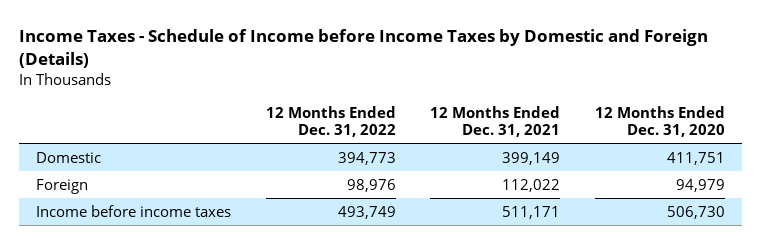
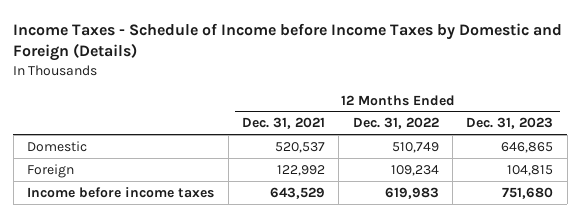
- | 12 Months Ended Dec. 31, 2022 | 12 Months Ended Dec. 31, 2021 | 12 Months Ended Dec. 31, 2020
+ | 12 Months Ended Dec. 31, 2021 | 12 Months Ended Dec. 31, 2022 | 12 Months Ended Dec. 31, 2023
- Domestic | 394,773 | 399,149 | 411,751
- Foreign | 98,976 | 112,022 | 94,979
- Income before income taxes | 493,749 | 511,171 | 506,730
+ Domestic | 520,537 | 510,749 | 646,865
+ Foreign | 122,992 | 109,234 | 104,815
+ Income before income taxes | 643,529 | 619,983 | 751,680

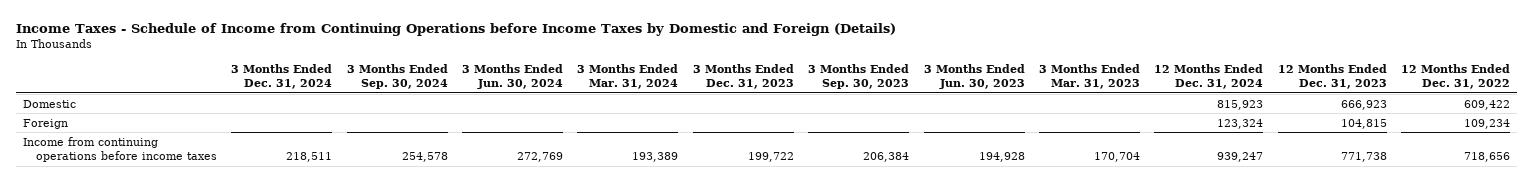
- Income Taxes - Schedule of Income before Income Taxes by Domestic and Foreign (Details)
+ Income Taxes - Schedule of Income from Continuing Operations before Income Taxes by Domestic and Foreign (Details)
- | 12 Months Ended Dec. 31, 2021 | 12 Months Ended Dec. 31, 2022 | 12 Months Ended Dec. 31, 2023
+ | 3 Months Ended Dec. 31, 2024 | 3 Months Ended Sep. 30, 2024 | 3 Months Ended Jun. 30, 2024 | 3 Months Ended Mar. 31, 2024 | 3 Months Ended Dec. 31, 2023 | 3 Months Ended Sep. 30, 2023 | 3 Months Ended Jun. 30, 2023 | 3 Months Ended Mar. 31, 2023 | 12 Months Ended Dec. 31, 2024 | 12 Months Ended Dec. 31, 2023 | 12 Months Ended Dec. 31, 2022
- Domestic | 520,537 | 510,749 | 646,865
+ Domestic | | | | | | | | | 815,923 | 666,923 | 609,422
- Income before income taxes | 643,529 | 619,983 | 751,680
+ Income from continuing operations before income taxes | 218,511 | 254,578 | 272,769 | 193,389 | 199,722 | 206,384 | 194,928 | 170,704 | 939,247 | 771,738 | 718,656

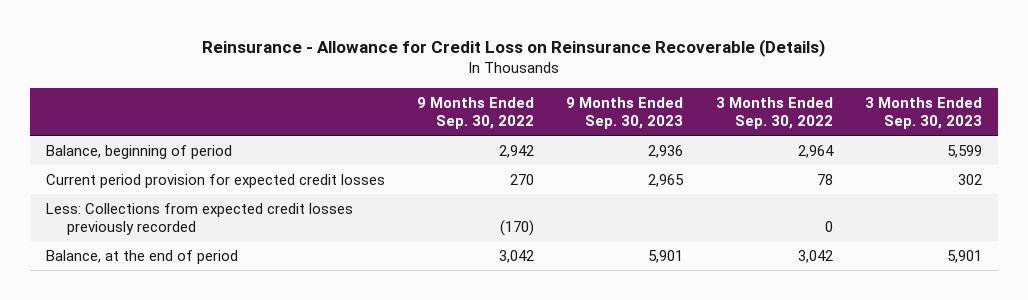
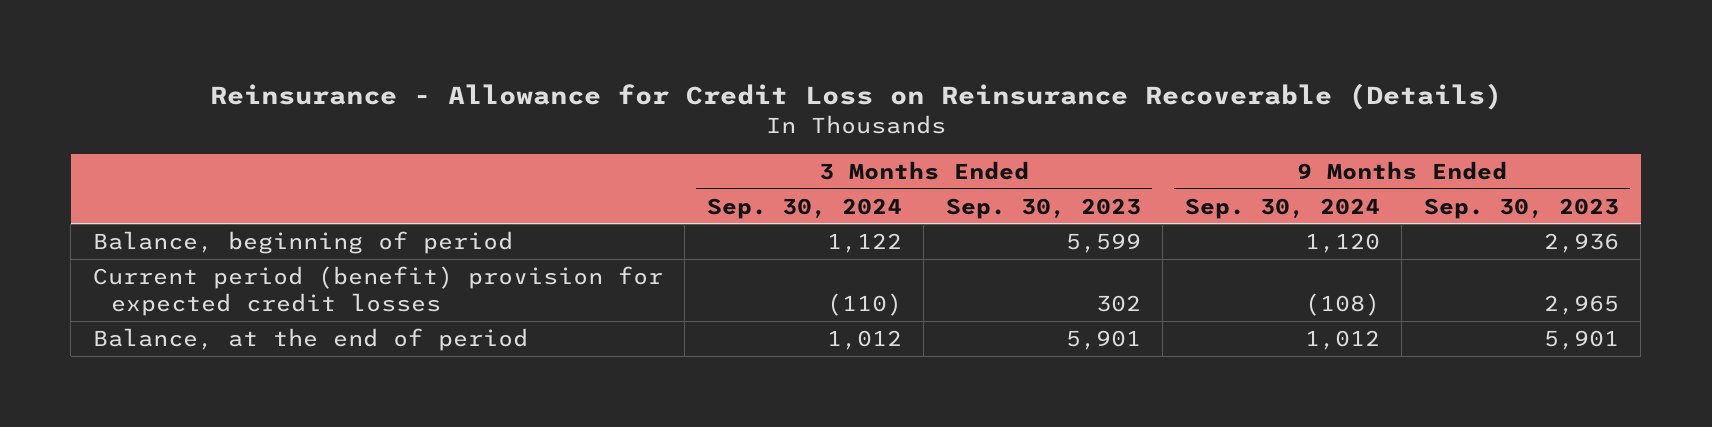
- | 9 Months Ended Sep. 30, 2022 | 9 Months Ended Sep. 30, 2023 | 3 Months Ended Sep. 30, 2022 | 3 Months Ended Sep. 30, 2023
+ | 3 Months Ended Sep. 30, 2024 | 3 Months Ended Sep. 30, 2023 | 9 Months Ended Sep. 30, 2024 | 9 Months Ended Sep. 30, 2023
- Current period provision for expected credit losses | 270 | 2,965 | 78 | 302
- Less: Collections from expected credit losses previously recorded | (170) | | 0 |
+ Current period (benefit) provision for expected credit losses | (110) | 302 | (108) | 2,965

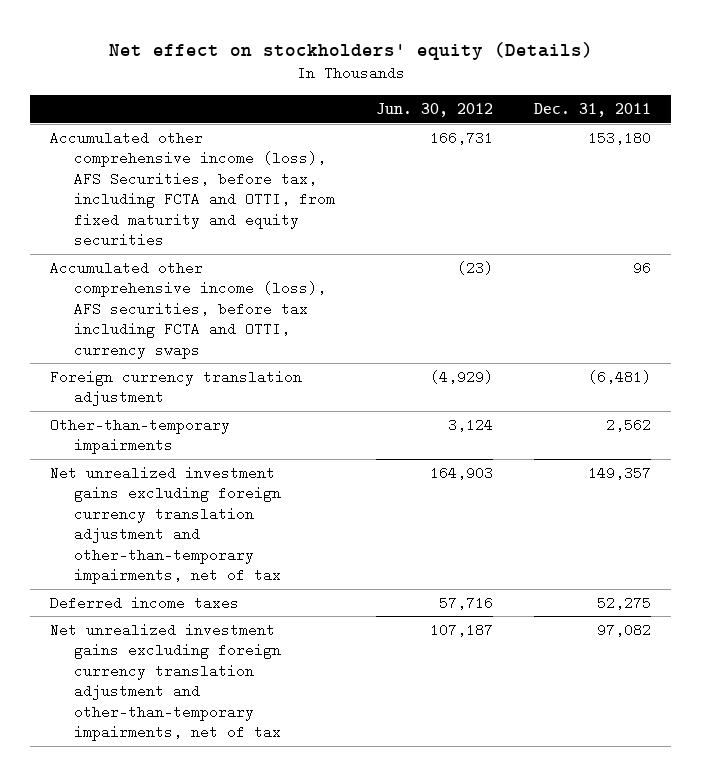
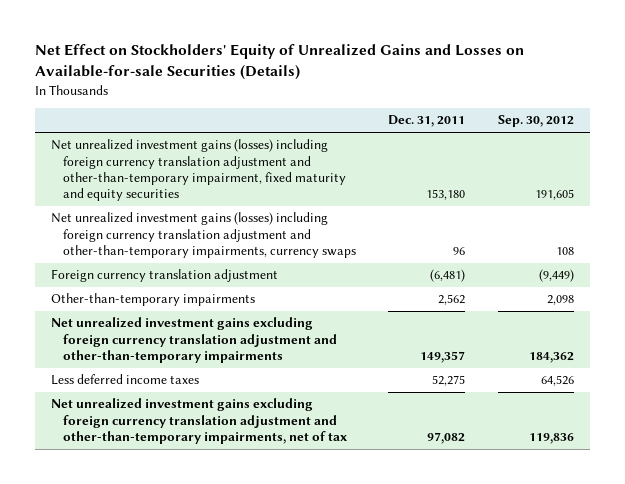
- Net effect on stockholders' equity (Details)
+ Net Effect on Stockholders' Equity of Unrealized Gains and Losses on Available-for-sale Securities (Details)
- | Jun. 30, 2012 | Dec. 31, 2011
+ | Dec. 31, 2011 | Sep. 30, 2012
- Accumulated other comprehensive income (loss), AFS Securities, before tax, including FCTA and OTTI, from fixed maturity and equity securities | 166,731 | 153,180
- Accumulated other comprehensive income (loss), AFS securities, before tax including FCTA and OTTI, currency swaps | (23) | 96
+ Net unrealized investment gains (losses) including foreign currency translation adjustment and other-than-temporary impairment, fixed maturity and equity securities | 153,180 | 191,605
+ Net unrealized investment gains (losses) including foreign currency translation adjustment and other-than-temporary impairments, currency swaps | 96 | 108
- Net unrealized investment gains excluding foreign currency translation adjustment and other-than-temporary impairments, net of tax | 164,903 | 149,357
- Deferred income taxes | 57,716 | 52,275
+ Net unrealized investment gains excluding foreign currency translation adjustment and other-than-temporary impairments | 149,357 | 184,362
+ Less deferred income taxes | 52,275 | 64,526

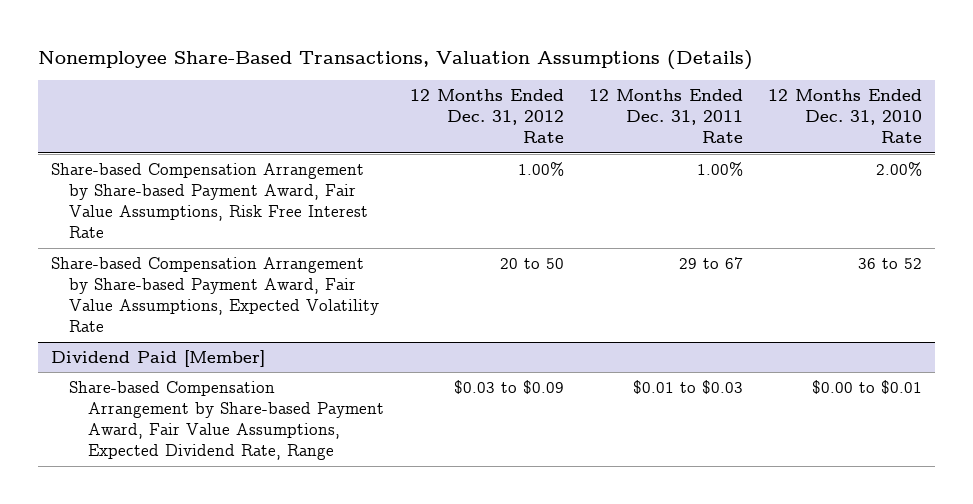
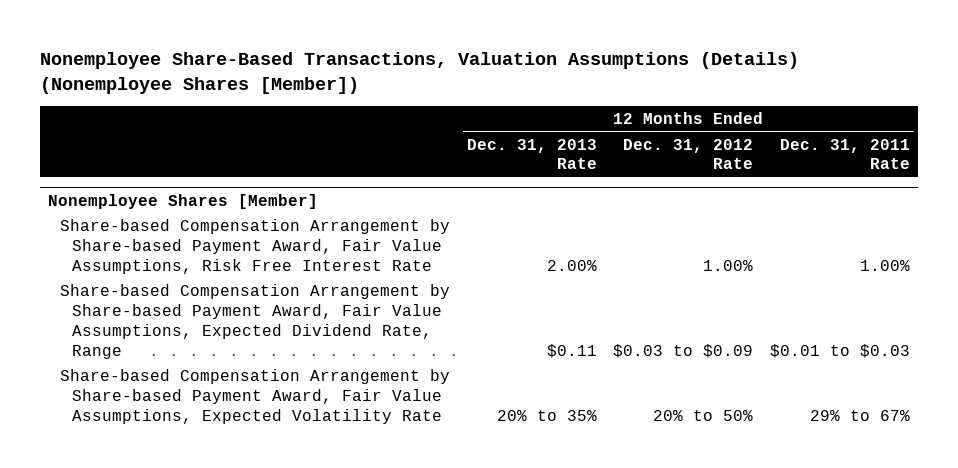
- Nonemployee Share-Based Transactions, Valuation Assumptions (Details)
+ Nonemployee Share-Based Transactions, Valuation Assumptions (Details) (Nonemployee Shares [Member])
- | 12 Months Ended Dec. 31, 2012 Rate | 12 Months Ended Dec. 31, 2011 Rate | 12 Months Ended Dec. 31, 2010 Rate
+ | 12 Months Ended Dec. 31, 2013 Rate | 12 Months Ended Dec. 31, 2012 Rate | 12 Months Ended Dec. 31, 2011 Rate
+ Nonemployee Shares [Member]
- Share-based Compensation Arrangement by Share-based Payment Award, Fair Value Assumptions, Expected Volatility Rate | 20 to 50 | 29 to 67 | 36 to 52
- Dividend Paid [Member]
+ Share-based Compensation Arrangement by Share-based Payment Award, Fair Value Assumptions, Expected Volatility Rate | 20% to 35% | 20% to 50% | 29% to 67%

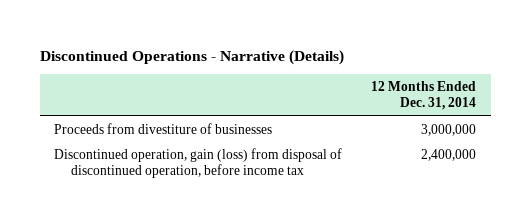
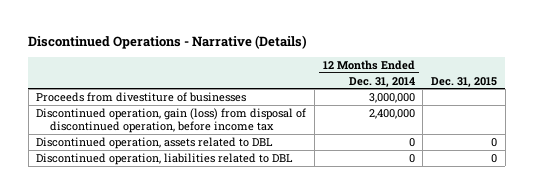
- | 12 Months Ended Dec. 31, 2014
+ | 12 Months Ended Dec. 31, 2014 | Dec. 31, 2015
+ Discontinued operation, assets related to DBL | 0 | 0
+ Discontinued operation, liabilities related to DBL | 0 | 0

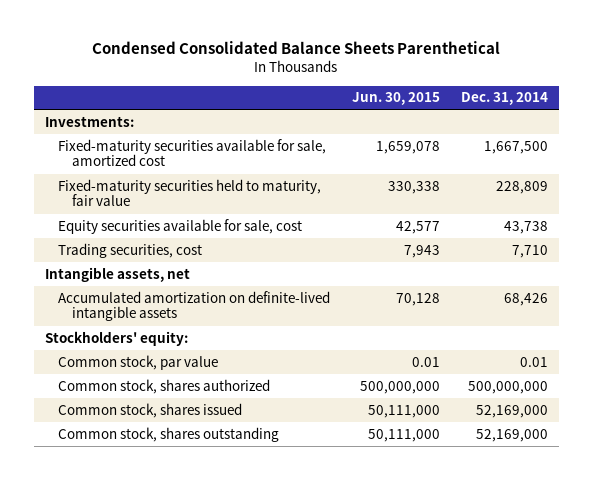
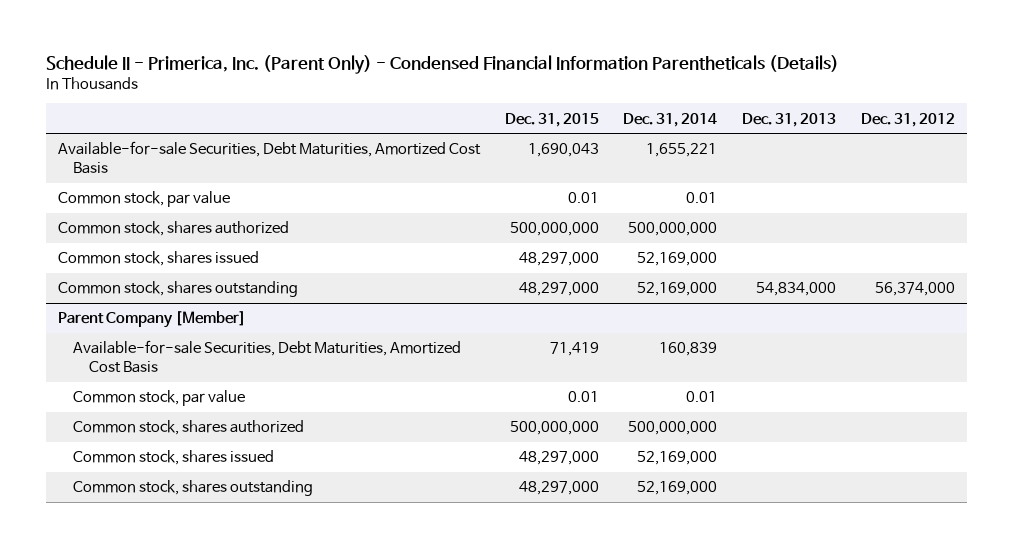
- Condensed Consolidated Balance Sheets Parenthetical
+ Schedule II - Primerica, Inc. (Parent Only) - Condensed Financial Information Parentheticals (Details)
- | Jun. 30, 2015 | Dec. 31, 2014
+ | Dec. 31, 2015 | Dec. 31, 2014 | Dec. 31, 2013 | Dec. 31, 2012
- Investments:
- Fixed-maturity securities available for sale, amortized cost | 1,659,078 | 1,667,500
- Fixed-maturity securities held to maturity, fair value | 330,338 | 228,809
- Equity securities available for sale, cost | 42,577 | 43,738
- Trading securities, cost | 7,943 | 7,710
- Intangible assets, net
- Accumulated amortization on definite-lived intangible assets | 70,128 | 68,426
- Stockholders' equity:
+ Available-for-sale Securities, Debt Maturities, Amortized Cost Basis | 1,690,043 | 1,655,221 | |
+ Parent Company [Member]
+ Available-for-sale Securities, Debt Maturities, Amortized Cost Basis | 71,419 | 160,839 | |
+ Common stock, par value | 0.01 | 0.01 | |
+ Common stock, shares authorized | 500,000,000 | 500,000,000 | |
+ Common stock, shares issued | 48,297,000 | 52,169,000 | |
+ Common stock, shares outstanding | 48,297,000 | 52,169,000 | |

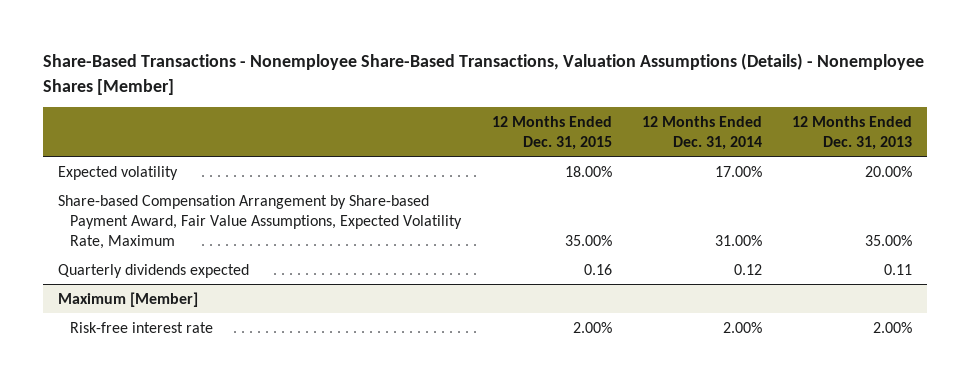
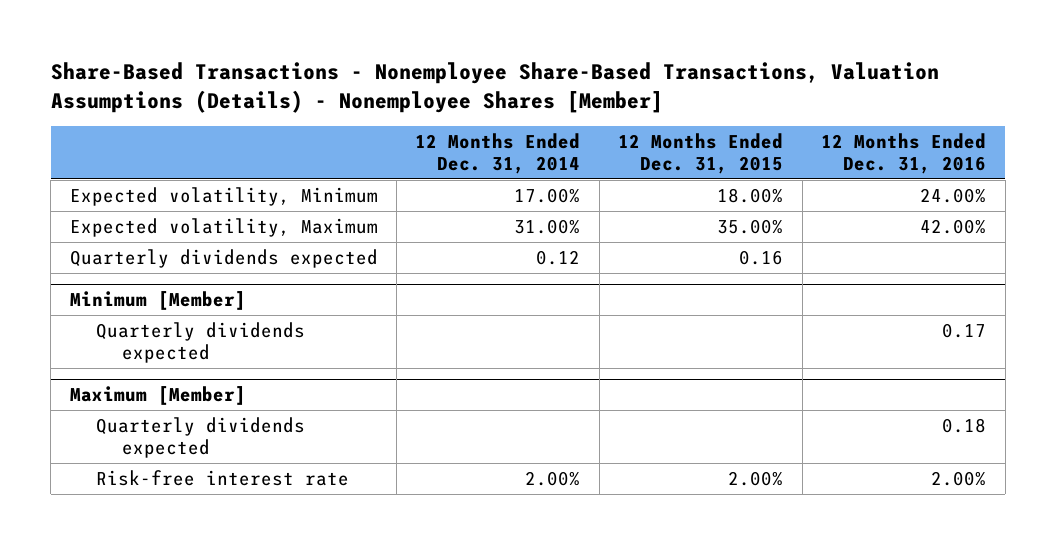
- | 12 Months Ended Dec. 31, 2015 | 12 Months Ended Dec. 31, 2014 | 12 Months Ended Dec. 31, 2013
+ | 12 Months Ended Dec. 31, 2014 | 12 Months Ended Dec. 31, 2015 | 12 Months Ended Dec. 31, 2016
- Expected volatility | 18.00% | 17.00% | 20.00%
- Share-based Compensation Arrangement by Share-based Payment Award, Fair Value Assumptions, Expected Volatility Rate, Maximum | 35.00% | 31.00% | 35.00%
+ Expected volatility, Minimum | 17.00% | 18.00% | 24.00%
+ Expected volatility, Maximum | 31.00% | 35.00% | 42.00%
+ Minimum [Member]
+ Quarterly dividends expected | | | 0.17
@ Maximum [Member]
+ Quarterly dividends expected | | | 0.18

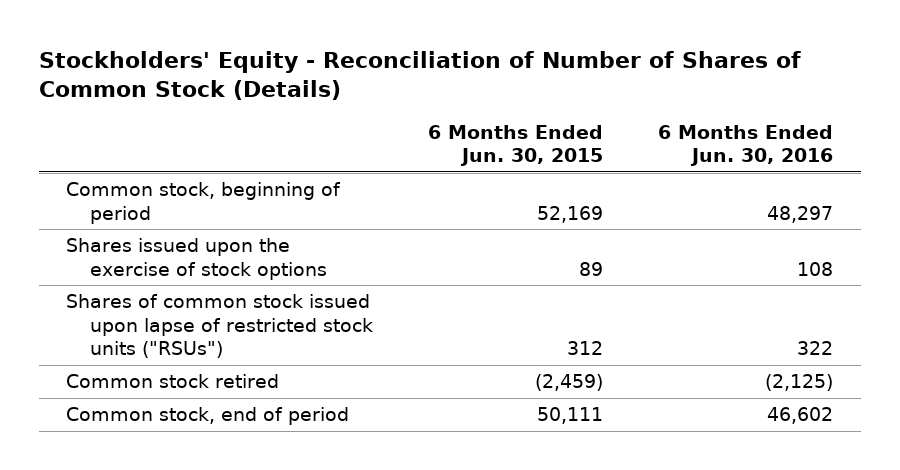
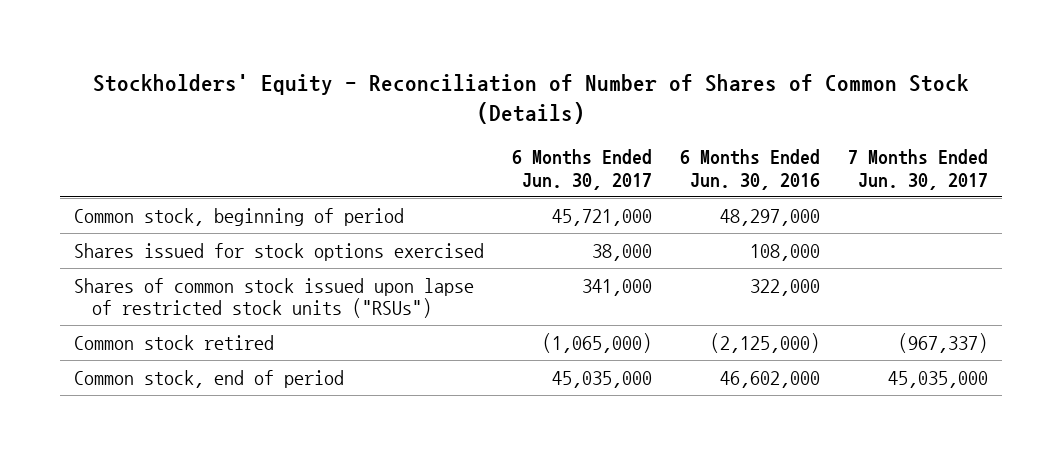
- | 6 Months Ended Jun. 30, 2015 | 6 Months Ended Jun. 30, 2016
+ | 6 Months Ended Jun. 30, 2017 | 6 Months Ended Jun. 30, 2016 | 7 Months Ended Jun. 30, 2017
- Common stock, beginning of period | 52,169 | 48,297
- Shares issued upon the exercise of stock options | 89 | 108
- Shares of common stock issued upon lapse of restricted stock units ("RSUs") | 312 | 322
- Common stock retired | (2,459) | (2,125)
- Common stock, end of period | 50,111 | 46,602
+ Common stock, beginning of period | 45,721,000 | 48,297,000 |
+ Shares issued for stock options exercised | 38,000 | 108,000 |
+ Shares of common stock issued upon lapse of restricted stock units ("RSUs") | 341,000 | 322,000 |
+ Common stock retired | (1,065,000) | (2,125,000) | (967,337)
+ Common stock, end of period | 45,035,000 | 46,602,000 | 45,035,000

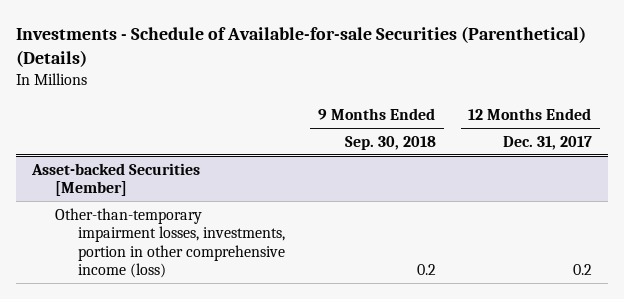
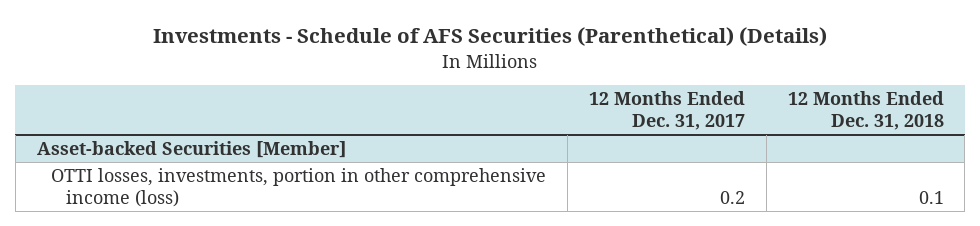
- Investments - Schedule of Available-for-sale Securities (Parenthetical) (Details)
+ Investments - Schedule of AFS Securities (Parenthetical) (Details)
- | 9 Months Ended Sep. 30, 2018 | 12 Months Ended Dec. 31, 2017
+ | 12 Months Ended Dec. 31, 2017 | 12 Months Ended Dec. 31, 2018
@ Asset-backed Securities [Member]
- Other-than-temporary impairment losses, investments, portion in other comprehensive income (loss) | 0.2 | 0.2
+ OTTI losses, investments, portion in other comprehensive income (loss) | 0.2 | 0.1

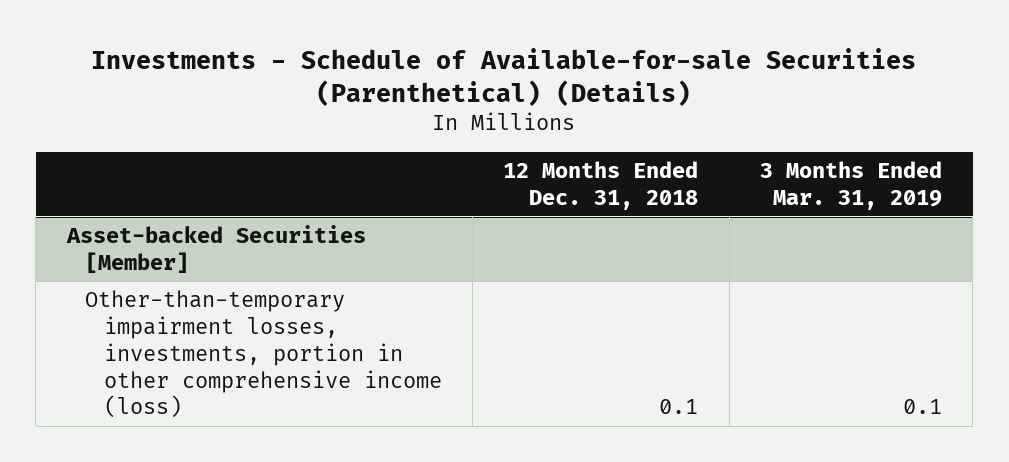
- Investments - Schedule of AFS Securities (Parenthetical) (Details)
+ Investments - Schedule of Available-for-sale Securities (Parenthetical) (Details)
- | 12 Months Ended Dec. 31, 2017 | 12 Months Ended Dec. 31, 2018
+ | 12 Months Ended Dec. 31, 2018 | 3 Months Ended Mar. 31, 2019
@ Asset-backed Securities [Member]
- OTTI losses, investments, portion in other comprehensive income (loss) | 0.2 | 0.1
+ Other-than-temporary impairment losses, investments, portion in other comprehensive income (loss) | 0.1 | 0.1

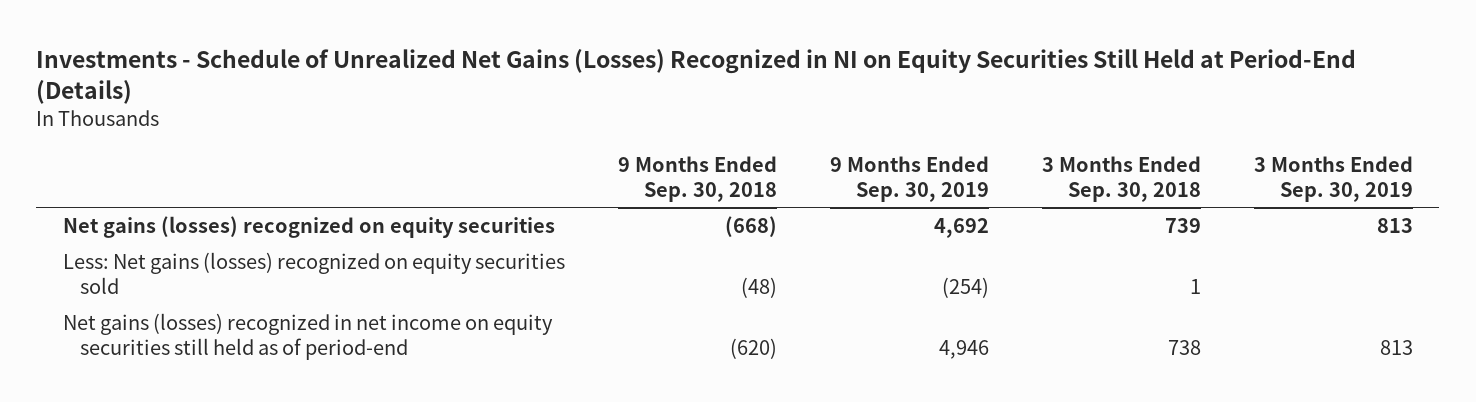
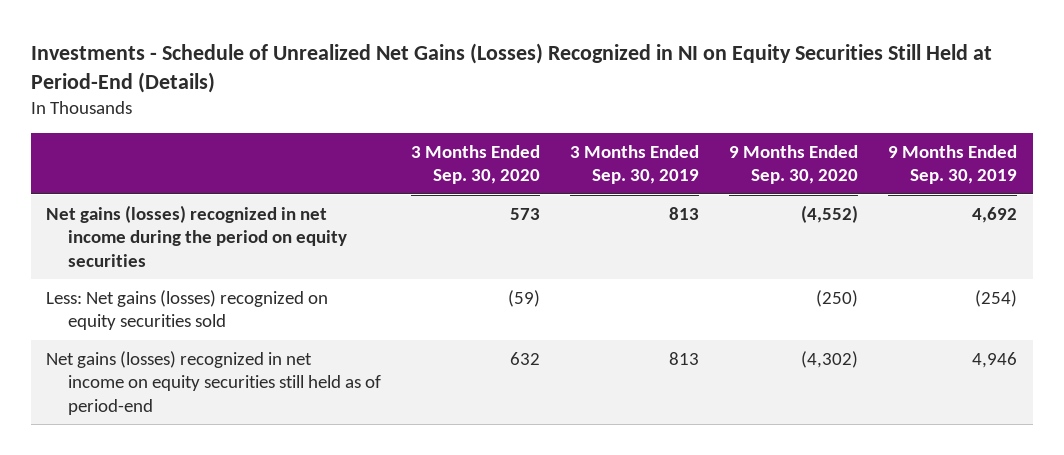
- | 9 Months Ended Sep. 30, 2018 | 9 Months Ended Sep. 30, 2019 | 3 Months Ended Sep. 30, 2018 | 3 Months Ended Sep. 30, 2019
+ | 3 Months Ended Sep. 30, 2020 | 3 Months Ended Sep. 30, 2019 | 9 Months Ended Sep. 30, 2020 | 9 Months Ended Sep. 30, 2019
- Net gains (losses) recognized on equity securities | (668) | 4,692 | 739 | 813
+ Net gains (losses) recognized in net income during the period on equity securities | 573 | 813 | (4,552) | 4,692

